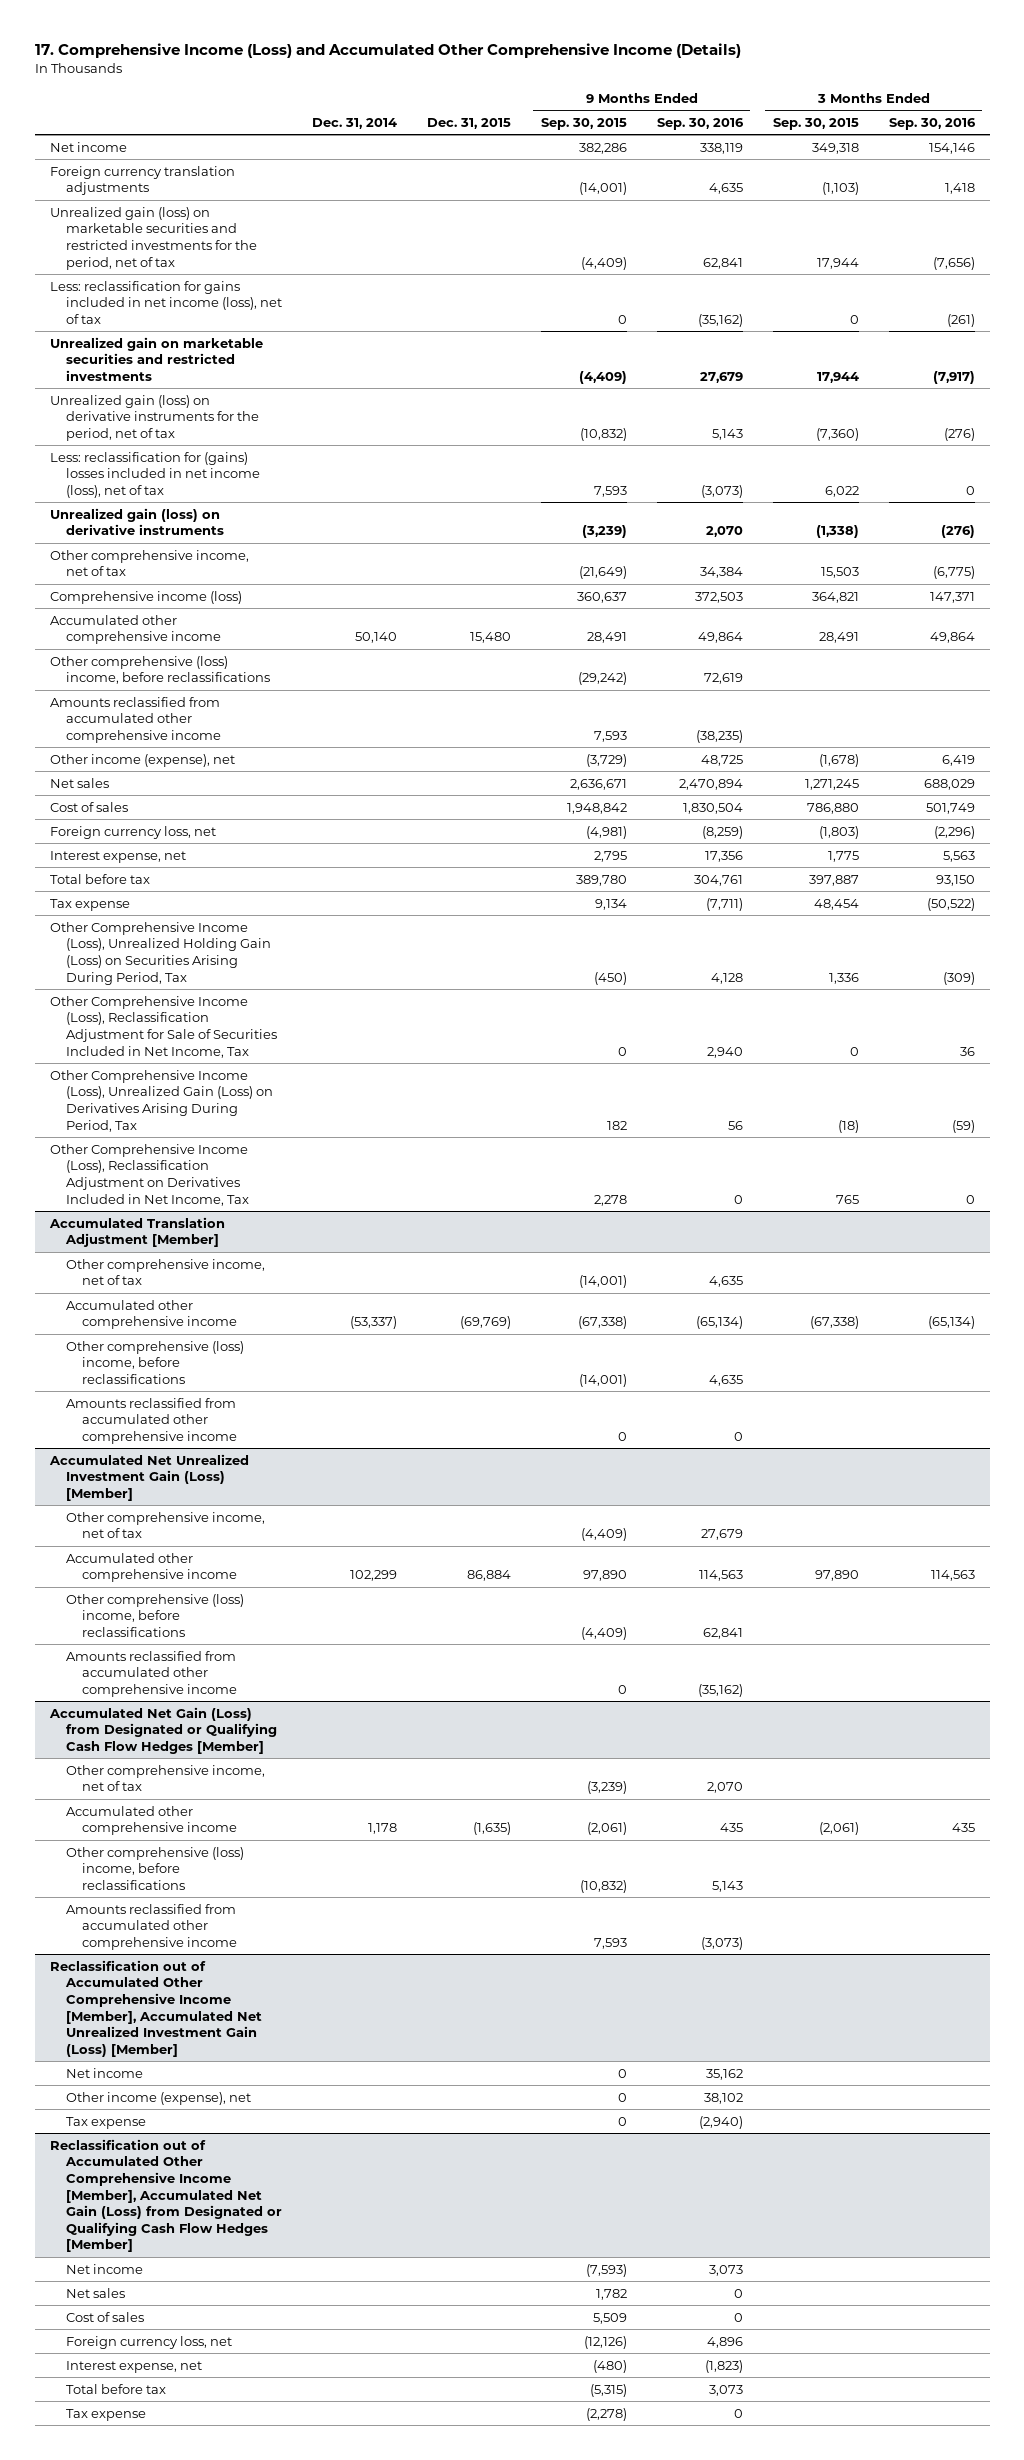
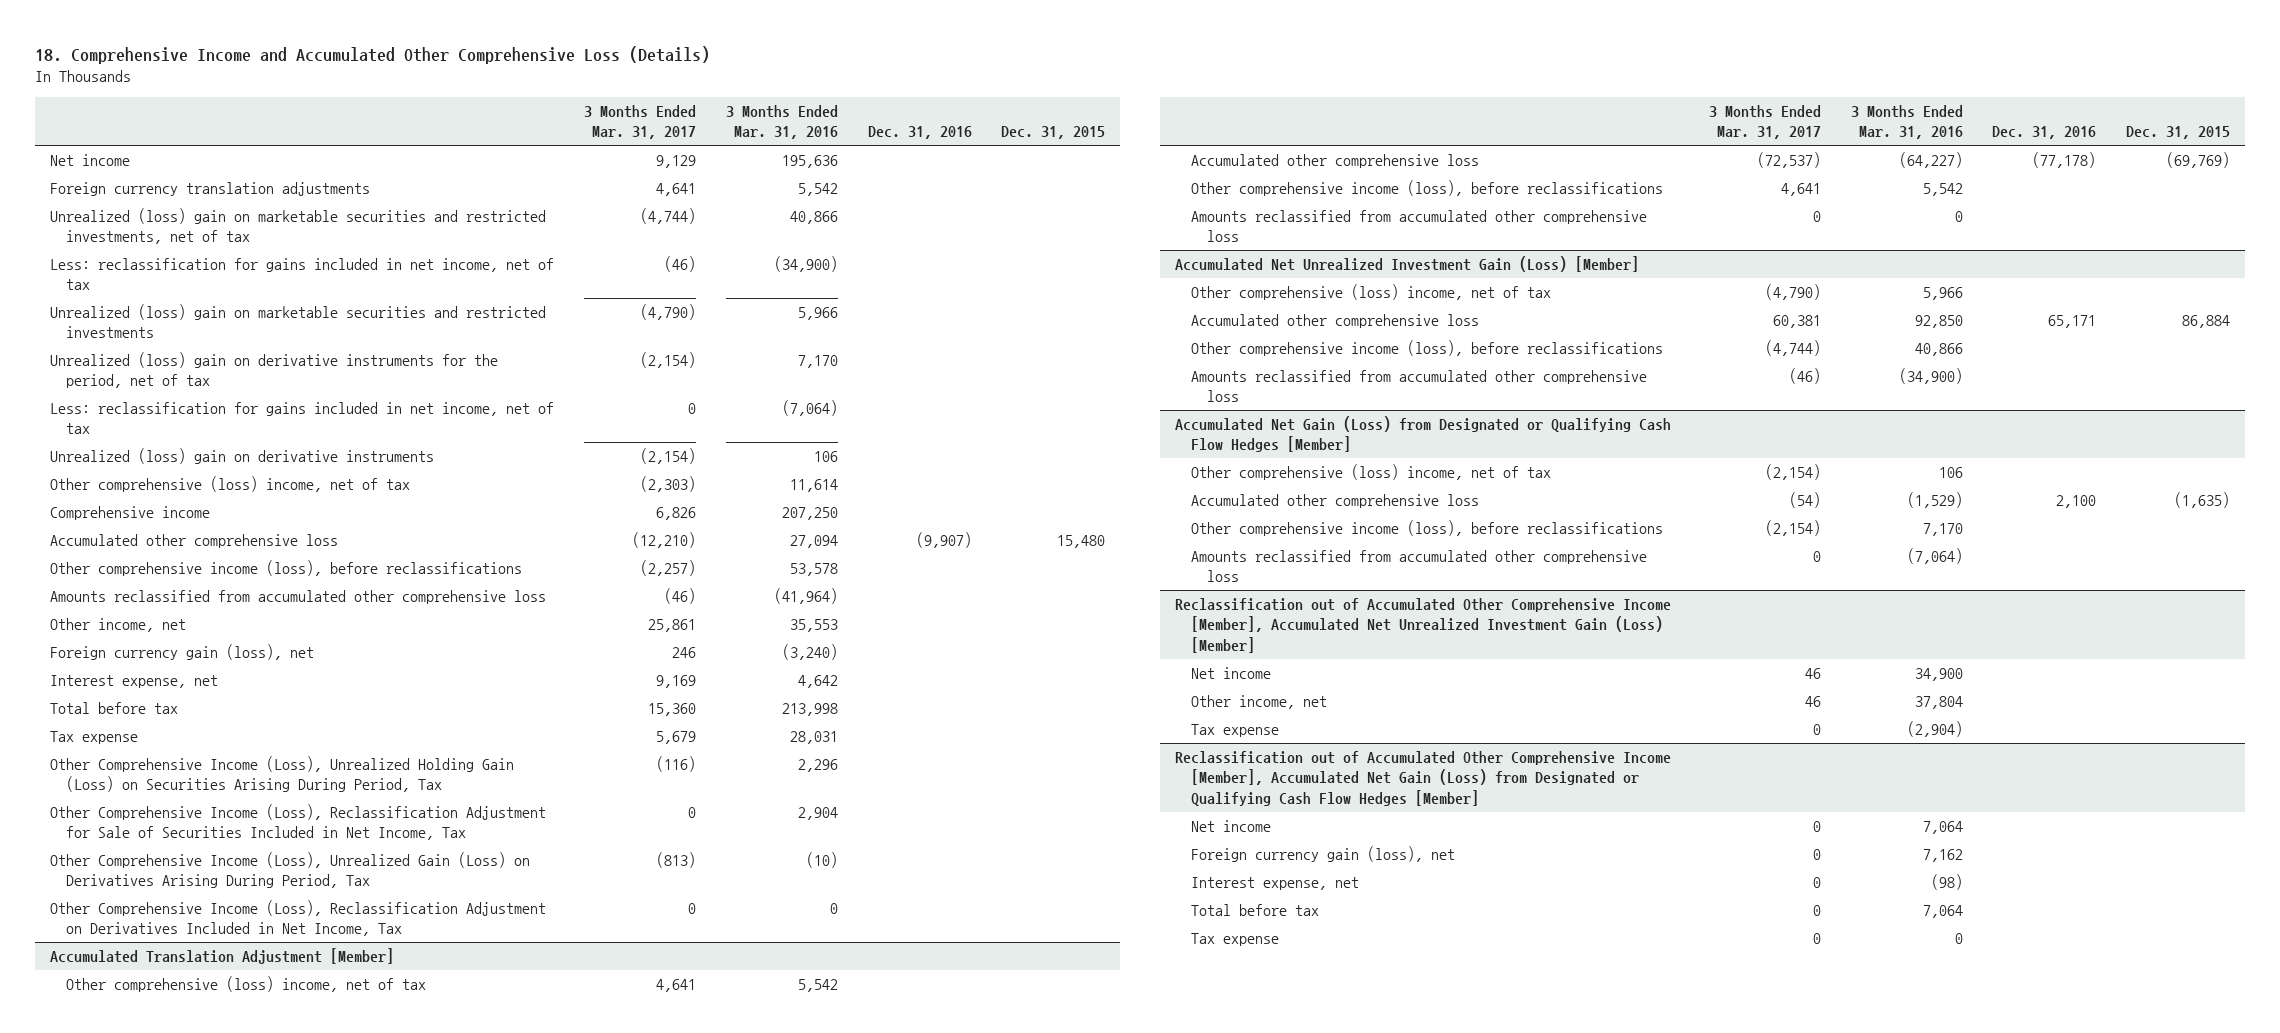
- 17. Comprehensive Income (Loss) and Accumulated Other Comprehensive Income (Details)
+ 18. Comprehensive Income and Accumulated Other Comprehensive Loss (Details)
- | Dec. 31, 2014 | Dec. 31, 2015 | 9 Months Ended Sep. 30, 2015 | 9 Months Ended Sep. 30, 2016 | 3 Months Ended Sep. 30, 2015 | 3 Months Ended Sep. 30, 2016
+ | 3 Months Ended Mar. 31, 2017 | 3 Months Ended Mar. 31, 2016 | Dec. 31, 2016 | Dec. 31, 2015
- Unrealized gain (loss) on marketable securities and restricted investments for the period, net of tax | | | (4,409) | 62,841 | 17,944 | (7,656)
- Less: reclassification for gains included in net income (loss), net of tax | | | 0 | (35,162) | 0 | (261)
- Unrealized gain on marketable securities and restricted investments | | | (4,409) | 27,679 | 17,944 | (7,917)
- Unrealized gain (loss) on derivative instruments for the period, net of tax | | | (10,832) | 5,143 | (7,360) | (276)
- Less: reclassification for (gains) losses included in net income (loss), net of tax | | | 7,593 | (3,073) | 6,022 | 0
- Unrealized gain (loss) on derivative instruments | | | (3,239) | 2,070 | (1,338) | (276)
- Other comprehensive income, net of tax | | | (21,649) | 34,384 | 15,503 | (6,775)
- Comprehensive income (loss) | | | 360,637 | 372,503 | 364,821 | 147,371
- Accumulated other comprehensive income | 50,140 | 15,480 | 28,491 | 49,864 | 28,491 | 49,864
- Other comprehensive (loss) income, before reclassifications | | | (29,242) | 72,619 | |
- Amounts reclassified from accumulated other comprehensive income | | | 7,593 | (38,235) | |
- Other income (expense), net | | | (3,729) | 48,725 | (1,678) | 6,419
- Net sales | | | 2,636,671 | 2,470,894 | 1,271,245 | 688,029
- Cost of sales | | | 1,948,842 | 1,830,504 | 786,880 | 501,749
- Foreign currency loss, net | | | (4,981) | (8,259) | (1,803) | (2,296)
+ Unrealized (loss) gain on marketable securities and restricted investments, net of tax | (4,744) | 40,866 | |
+ Less: reclassification for gains included in net income, net of tax | (46) | (34,900) | |
+ Unrealized (loss) gain on marketable securities and restricted investments | (4,790) | 5,966 | |
+ Unrealized (loss) gain on derivative instruments for the period, net of tax | (2,154) | 7,170 | |
+ Less: reclassification for gains included in net income, net of tax | 0 | (7,064) | |
+ Unrealized (loss) gain on derivative instruments | (2,154) | 106 | |
+ Other comprehensive (loss) income, net of tax | (2,303) | 11,614 | |
+ Comprehensive income | 6,826 | 207,250 | |
+ Accumulated other comprehensive loss | (12,210) | 27,094 | (9,907) | 15,480
+ Other comprehensive income (loss), before reclassifications | (2,257) | 53,578 | |
+ Amounts reclassified from accumulated other comprehensive loss | (46) | (41,964) | |
+ Other income, net | 25,861 | 35,553 | |
+ Foreign currency gain (loss), net | 246 | (3,240) | |
@ Accumulated Translation Adjustment [Member]
- Other comprehensive income, net of tax | | | (14,001) | 4,635 | |
- Accumulated other comprehensive income | (53,337) | (69,769) | (67,338) | (65,134) | (67,338) | (65,134)
- Other comprehensive (loss) income, before reclassifications | | | (14,001) | 4,635 | |
- Amounts reclassified from accumulated other comprehensive income | | | 0 | 0 | |
+ Other comprehensive (loss) income, net of tax | 4,641 | 5,542 | |
+ Accumulated other comprehensive loss | (72,537) | (64,227) | (77,178) | (69,769)
+ Other comprehensive income (loss), before reclassifications | 4,641 | 5,542 | |
+ Amounts reclassified from accumulated other comprehensive loss | 0 | 0 | |
@ Accumulated Net Unrealized Investment Gain (Loss) [Member]
- Other comprehensive income, net of tax | | | (4,409) | 27,679 | |
- Accumulated other comprehensive income | 102,299 | 86,884 | 97,890 | 114,563 | 97,890 | 114,563
- Other comprehensive (loss) income, before reclassifications | | | (4,409) | 62,841 | |
- Amounts reclassified from accumulated other comprehensive income | | | 0 | (35,162) | |
+ Other comprehensive (loss) income, net of tax | (4,790) | 5,966 | |
+ Accumulated other comprehensive loss | 60,381 | 92,850 | 65,171 | 86,884
+ Other comprehensive income (loss), before reclassifications | (4,744) | 40,866 | |
+ Amounts reclassified from accumulated other comprehensive loss | (46) | (34,900) | |
@ Accumulated Net Gain (Loss) from Designated or Qualifying Cash Flow Hedges [Member]
- Other comprehensive income, net of tax | | | (3,239) | 2,070 | |
- Accumulated other comprehensive income | 1,178 | (1,635) | (2,061) | 435 | (2,061) | 435
- Other comprehensive (loss) income, before reclassifications | | | (10,832) | 5,143 | |
- Amounts reclassified from accumulated other comprehensive income | | | 7,593 | (3,073) | |
+ Other comprehensive (loss) income, net of tax | (2,154) | 106 | |
+ Accumulated other comprehensive loss | (54) | (1,529) | 2,100 | (1,635)
+ Other comprehensive income (loss), before reclassifications | (2,154) | 7,170 | |
+ Amounts reclassified from accumulated other comprehensive loss | 0 | (7,064) | |
@ Reclassification out of Accumulated Other Comprehensive Income [Member], Accumulated Net Unrealized Investment Gain (Loss) [Member]
- Other income (expense), net | | | 0 | 38,102 | |
+ Other income, net | 46 | 37,804 | |
@ Reclassification out of Accumulated Other Comprehensive Income [Member], Accumulated Net Gain (Loss) from Designated or Qualifying Cash Flow Hedges [Member]
- Net sales | | | 1,782 | 0 | |
- Cost of sales | | | 5,509 | 0 | |
- Foreign currency loss, net | | | (12,126) | 4,896 | |
+ Foreign currency gain (loss), net | 0 | 7,162 | |

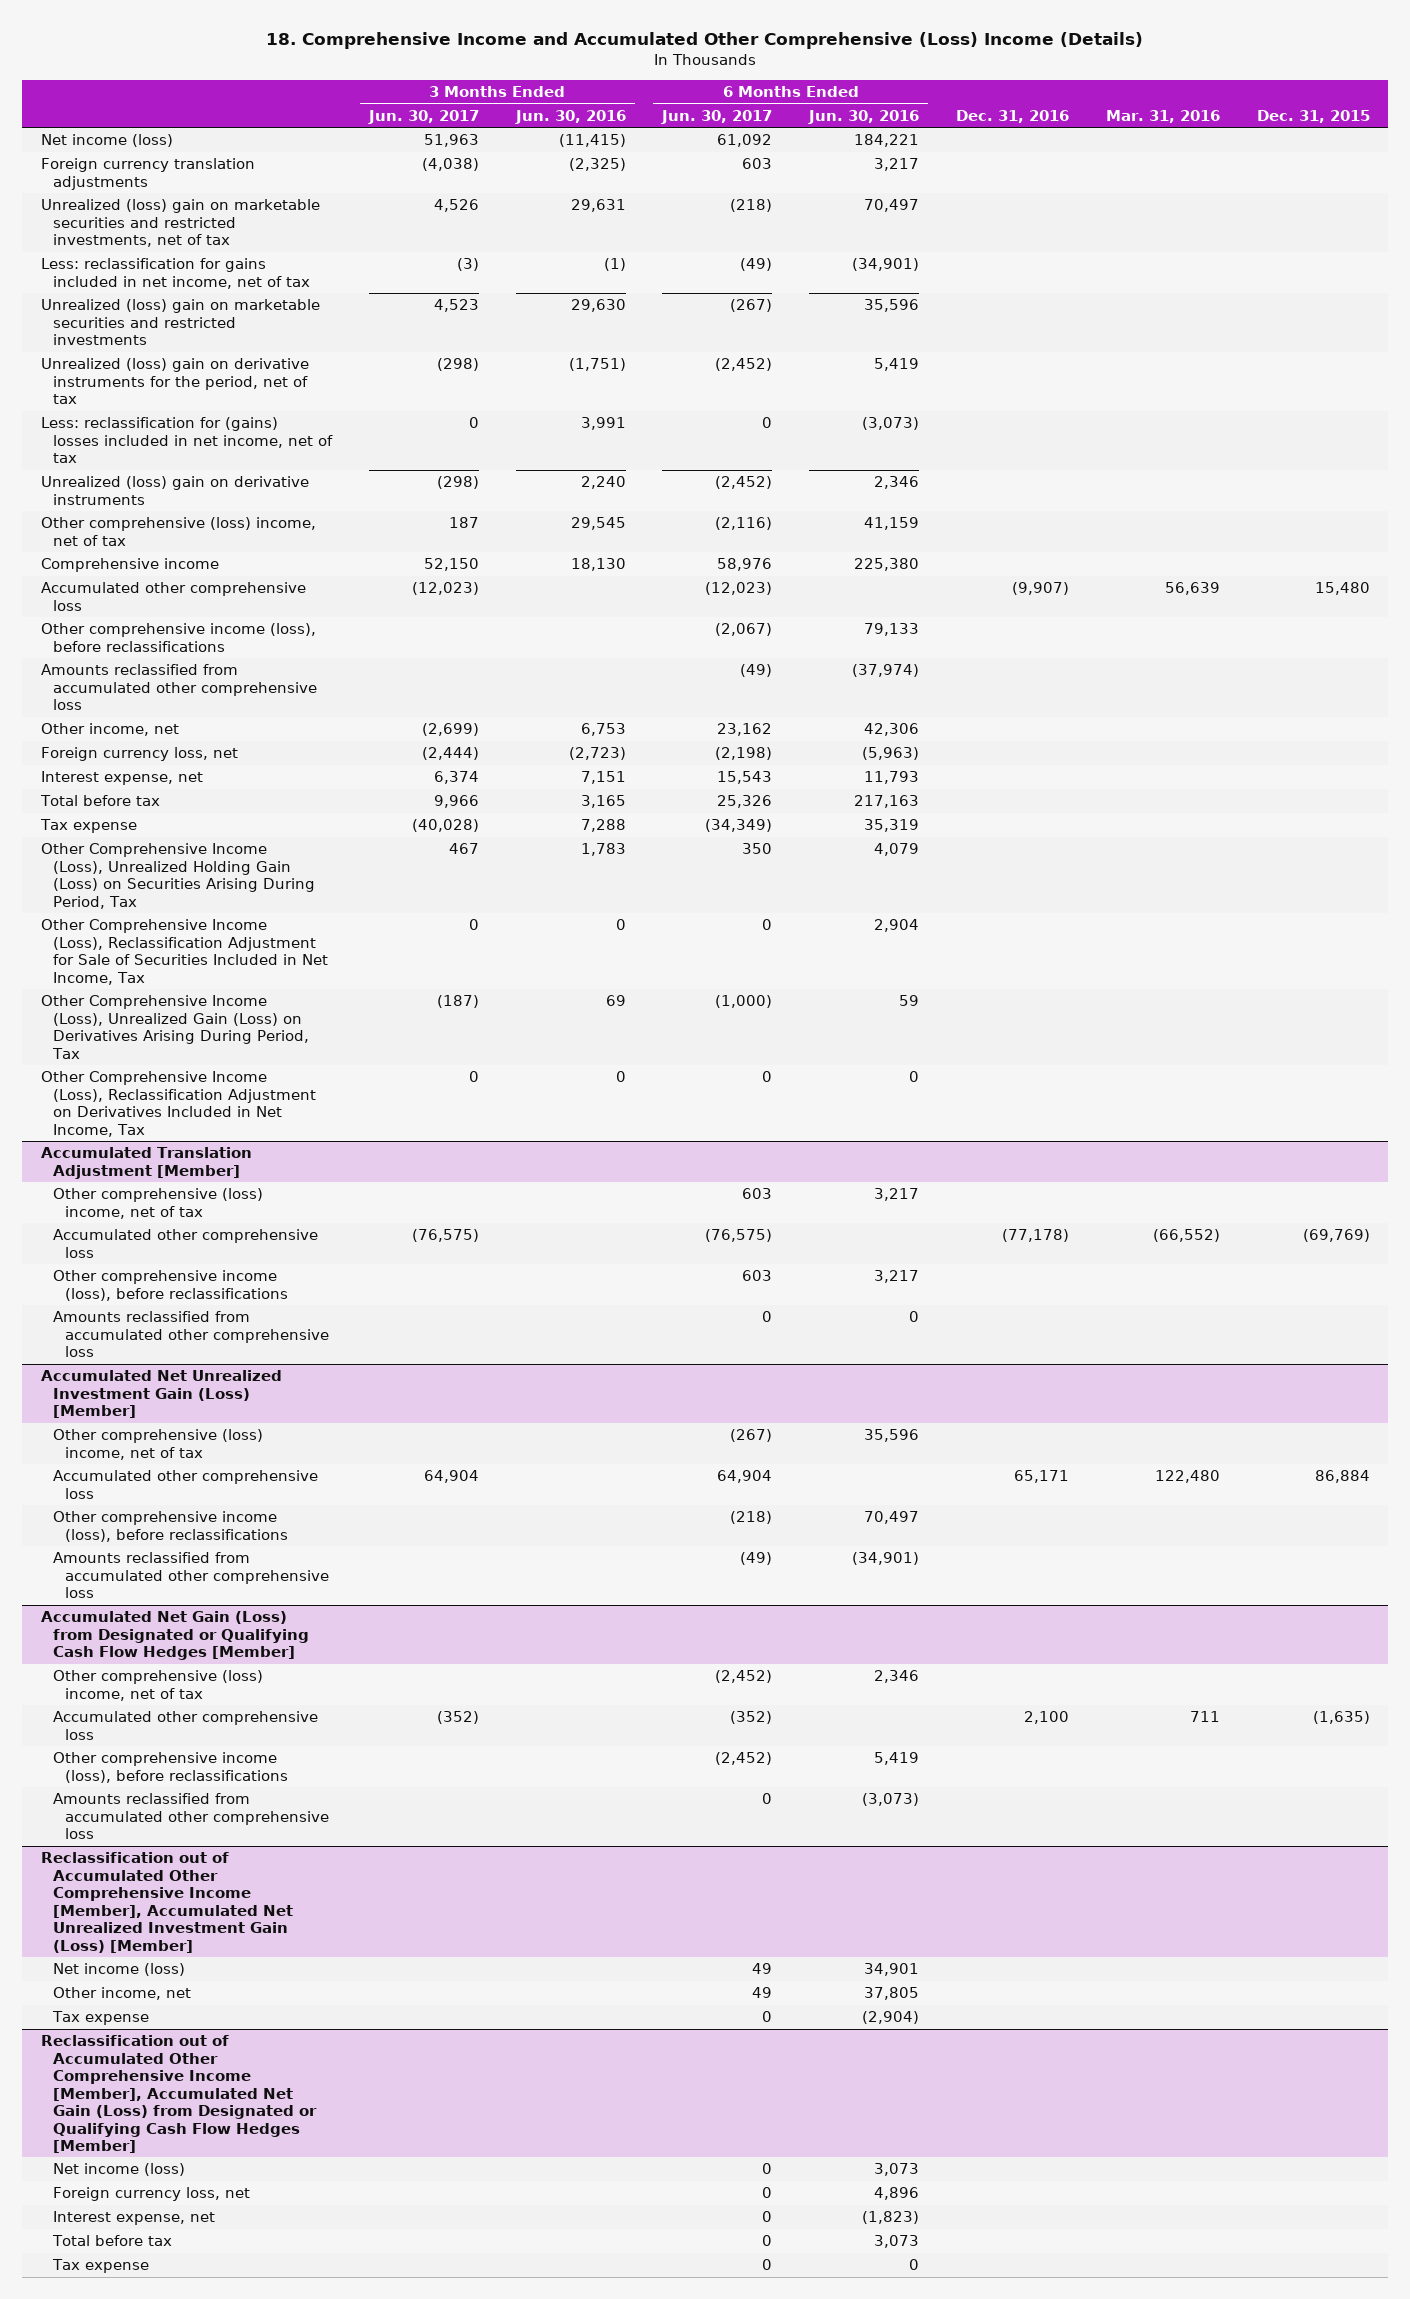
- 18. Comprehensive Income and Accumulated Other Comprehensive Loss (Details)
+ 18. Comprehensive Income and Accumulated Other Comprehensive (Loss) Income (Details)
- | 3 Months Ended Mar. 31, 2017 | 3 Months Ended Mar. 31, 2016 | Dec. 31, 2016 | Dec. 31, 2015
+ | 3 Months Ended Jun. 30, 2017 | 3 Months Ended Jun. 30, 2016 | 6 Months Ended Jun. 30, 2017 | 6 Months Ended Jun. 30, 2016 | Dec. 31, 2016 | Mar. 31, 2016 | Dec. 31, 2015
- Net income | 9,129 | 195,636 | |
+ Net income (loss) | 51,963 | (11,415) | 61,092 | 184,221 | | |
- Less: reclassification for gains included in net income, net of tax | 0 | (7,064) | |
+ Less: reclassification for (gains) losses included in net income, net of tax | 0 | 3,991 | 0 | (3,073) | | |
- Foreign currency gain (loss), net | 246 | (3,240) | |
+ Foreign currency loss, net | (2,444) | (2,723) | (2,198) | (5,963) | | |
@ Reclassification out of Accumulated Other Comprehensive Income [Member], Accumulated Net Unrealized Investment Gain (Loss) [Member]
- Net income | 46 | 34,900 | |
+ Net income (loss) | | | 49 | 34,901 | | |
@ Reclassification out of Accumulated Other Comprehensive Income [Member], Accumulated Net Gain (Loss) from Designated or Qualifying Cash Flow Hedges [Member]
- Net income | 0 | 7,064 | |
- Foreign currency gain (loss), net | 0 | 7,162 | |
+ Net income (loss) | | | 0 | 3,073 | | |
+ Foreign currency loss, net | | | 0 | 4,896 | | |

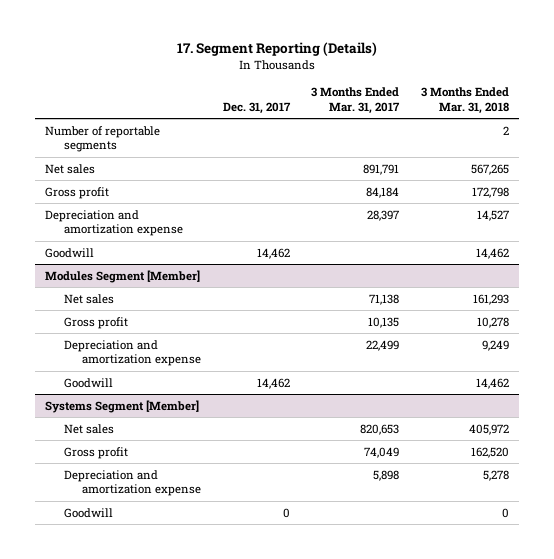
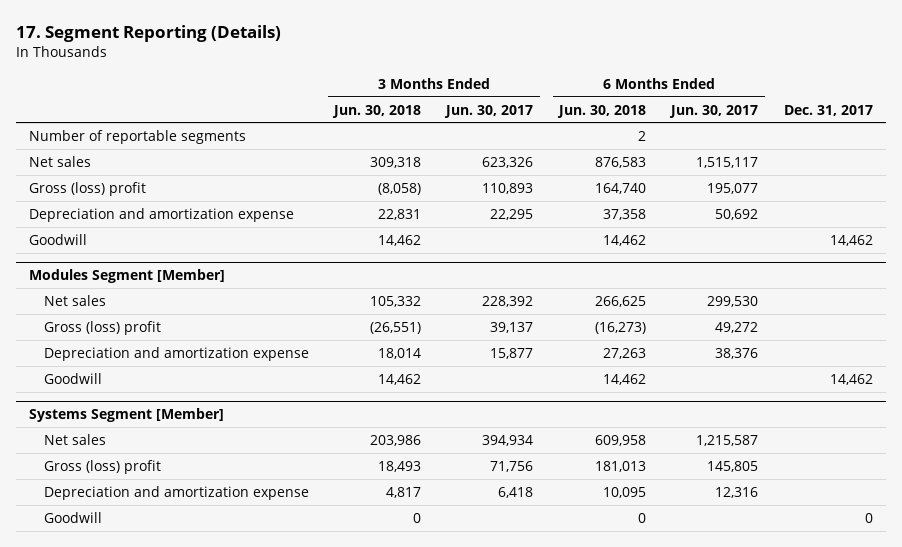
- | Dec. 31, 2017 | 3 Months Ended Mar. 31, 2017 | 3 Months Ended Mar. 31, 2018
+ | 3 Months Ended Jun. 30, 2018 | 3 Months Ended Jun. 30, 2017 | 6 Months Ended Jun. 30, 2018 | 6 Months Ended Jun. 30, 2017 | Dec. 31, 2017
- Gross profit | | 84,184 | 172,798
+ Gross (loss) profit | (8,058) | 110,893 | 164,740 | 195,077 |
@ Modules Segment [Member]
- Gross profit | | 10,135 | 10,278
+ Gross (loss) profit | (26,551) | 39,137 | (16,273) | 49,272 |
@ Systems Segment [Member]
- Gross profit | | 74,049 | 162,520
+ Gross (loss) profit | 18,493 | 71,756 | 181,013 | 145,805 |

